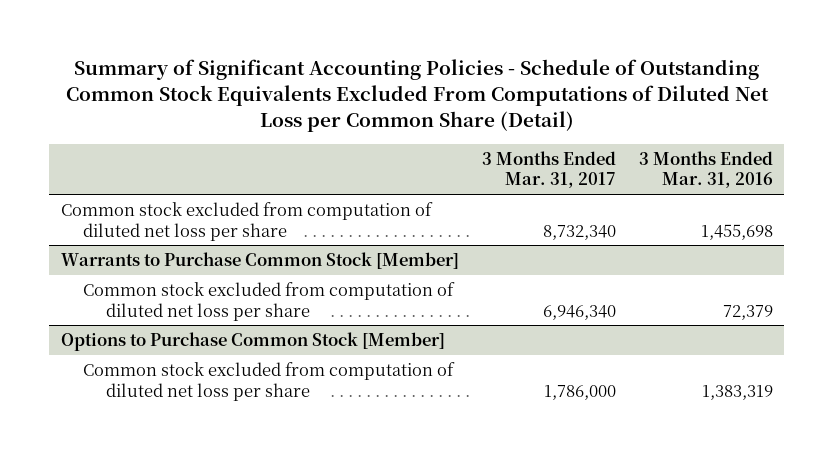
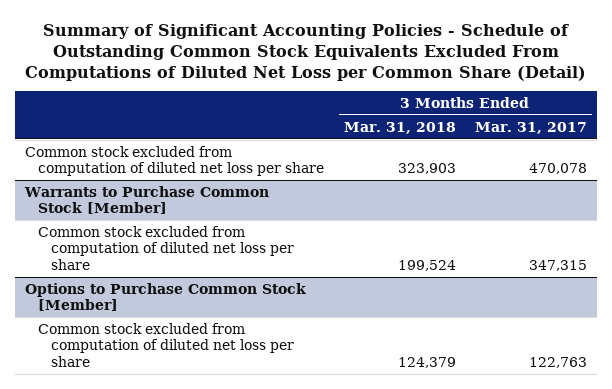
- | 3 Months Ended Mar. 31, 2017 | 3 Months Ended Mar. 31, 2016
+ | 3 Months Ended Mar. 31, 2018 | 3 Months Ended Mar. 31, 2017
- Common stock excluded from computation of diluted net loss per share | 8,732,340 | 1,455,698
+ Common stock excluded from computation of diluted net loss per share | 323,903 | 470,078
@ Warrants to Purchase Common Stock [Member]
- Common stock excluded from computation of diluted net loss per share | 6,946,340 | 72,379
+ Common stock excluded from computation of diluted net loss per share | 199,524 | 347,315
@ Options to Purchase Common Stock [Member]
- Common stock excluded from computation of diluted net loss per share | 1,786,000 | 1,383,319
+ Common stock excluded from computation of diluted net loss per share | 124,379 | 122,763

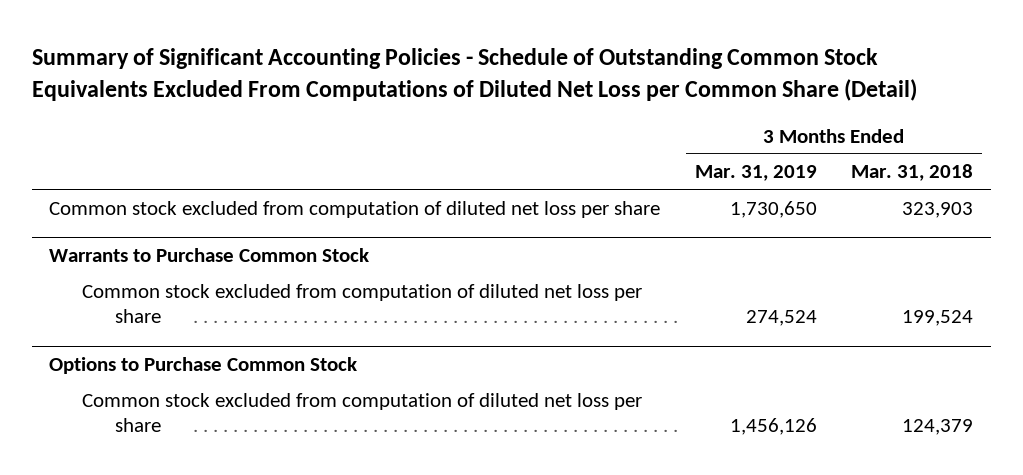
- | 3 Months Ended Mar. 31, 2018 | 3 Months Ended Mar. 31, 2017
+ | 3 Months Ended Mar. 31, 2019 | 3 Months Ended Mar. 31, 2018
- Warrants to Purchase Common Stock [Member]
+ Warrants to Purchase Common Stock
- Options to Purchase Common Stock [Member]
+ Options to Purchase Common Stock

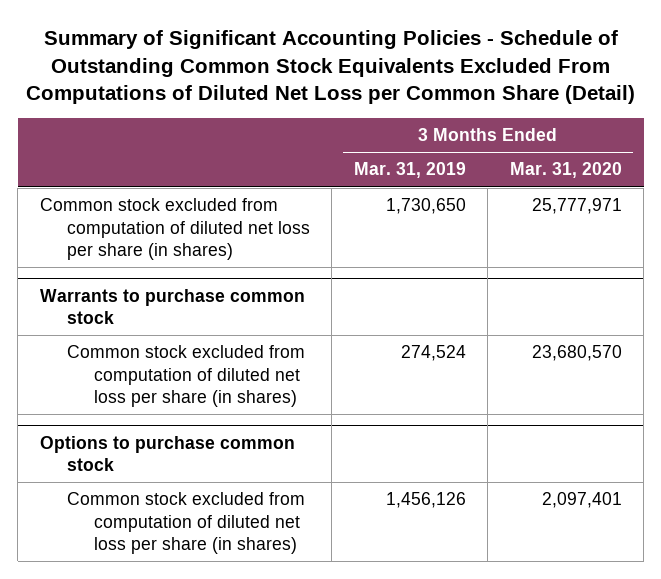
- | 3 Months Ended Mar. 31, 2019 | 3 Months Ended Mar. 31, 2018
+ | 3 Months Ended Mar. 31, 2019 | 3 Months Ended Mar. 31, 2020
- Common stock excluded from computation of diluted net loss per share | 1,730,650 | 323,903
- Warrants to Purchase Common Stock
- Common stock excluded from computation of diluted net loss per share | 274,524 | 199,524
- Options to Purchase Common Stock
- Common stock excluded from computation of diluted net loss per share | 1,456,126 | 124,379
+ Common stock excluded from computation of diluted net loss per share (in shares) | 1,730,650 | 25,777,971
+ Warrants to purchase common stock
+ Common stock excluded from computation of diluted net loss per share (in shares) | 274,524 | 23,680,570
+ Options to purchase common stock
+ Common stock excluded from computation of diluted net loss per share (in shares) | 1,456,126 | 2,097,401

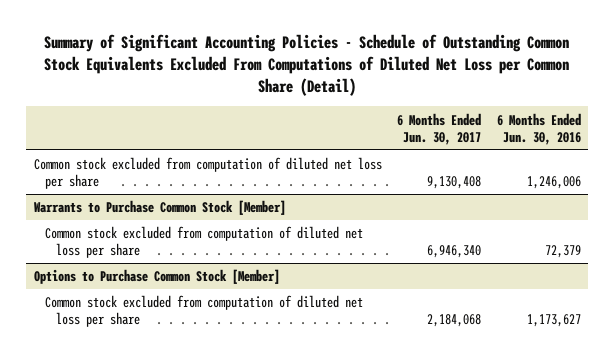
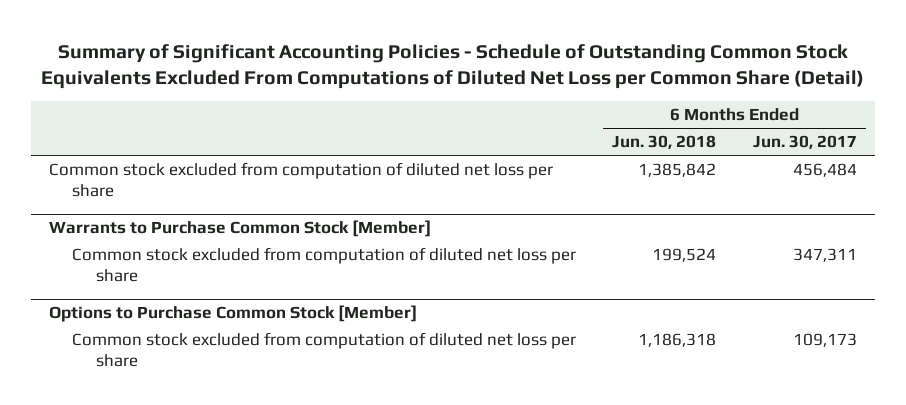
- | 6 Months Ended Jun. 30, 2017 | 6 Months Ended Jun. 30, 2016
+ | 6 Months Ended Jun. 30, 2018 | 6 Months Ended Jun. 30, 2017
- Common stock excluded from computation of diluted net loss per share | 9,130,408 | 1,246,006
+ Common stock excluded from computation of diluted net loss per share | 1,385,842 | 456,484
@ Warrants to Purchase Common Stock [Member]
- Common stock excluded from computation of diluted net loss per share | 6,946,340 | 72,379
+ Common stock excluded from computation of diluted net loss per share | 199,524 | 347,311
@ Options to Purchase Common Stock [Member]
- Common stock excluded from computation of diluted net loss per share | 2,184,068 | 1,173,627
+ Common stock excluded from computation of diluted net loss per share | 1,186,318 | 109,173

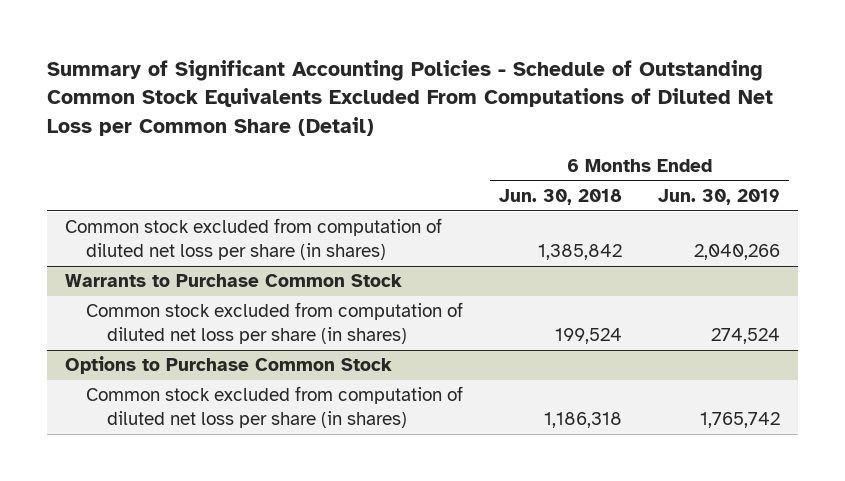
- | 6 Months Ended Jun. 30, 2018 | 6 Months Ended Jun. 30, 2017
+ | 6 Months Ended Jun. 30, 2018 | 6 Months Ended Jun. 30, 2019
- Common stock excluded from computation of diluted net loss per share | 1,385,842 | 456,484
- Warrants to Purchase Common Stock [Member]
- Common stock excluded from computation of diluted net loss per share | 199,524 | 347,311
- Options to Purchase Common Stock [Member]
- Common stock excluded from computation of diluted net loss per share | 1,186,318 | 109,173
+ Common stock excluded from computation of diluted net loss per share (in shares) | 1,385,842 | 2,040,266
+ Warrants to Purchase Common Stock
+ Common stock excluded from computation of diluted net loss per share (in shares) | 199,524 | 274,524
+ Options to Purchase Common Stock
+ Common stock excluded from computation of diluted net loss per share (in shares) | 1,186,318 | 1,765,742

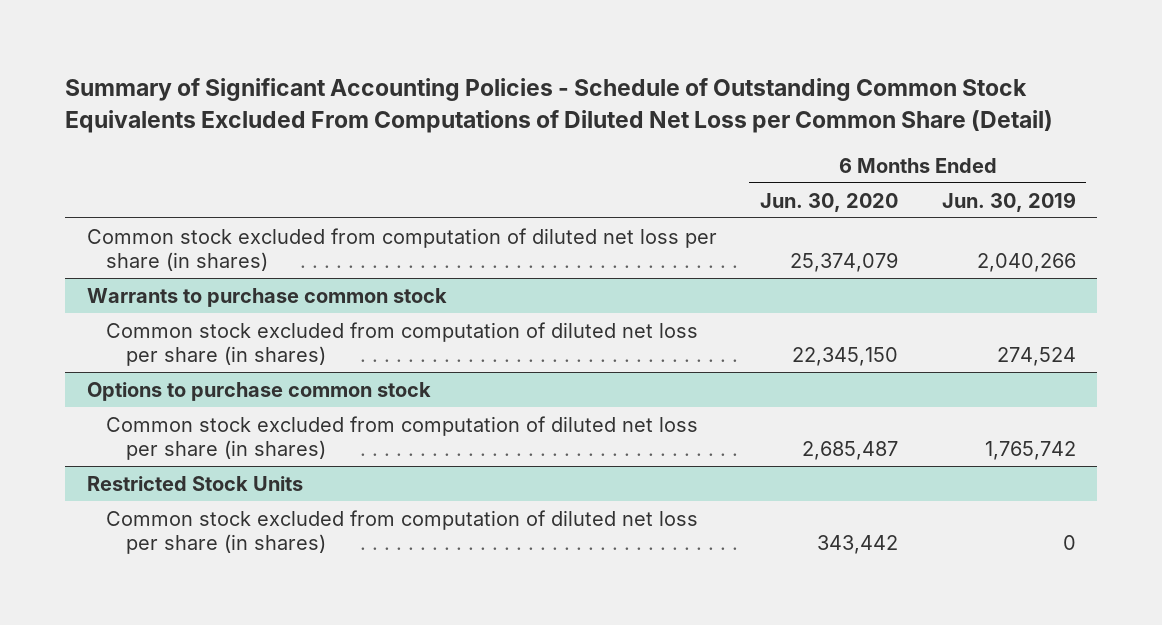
- | 6 Months Ended Jun. 30, 2018 | 6 Months Ended Jun. 30, 2019
+ | 6 Months Ended Jun. 30, 2020 | 6 Months Ended Jun. 30, 2019
- Warrants to Purchase Common Stock
+ Warrants to purchase common stock
- Options to Purchase Common Stock
+ Options to purchase common stock
+ Restricted Stock Units
+ Common stock excluded from computation of diluted net loss per share (in shares) | 343,442 | 0

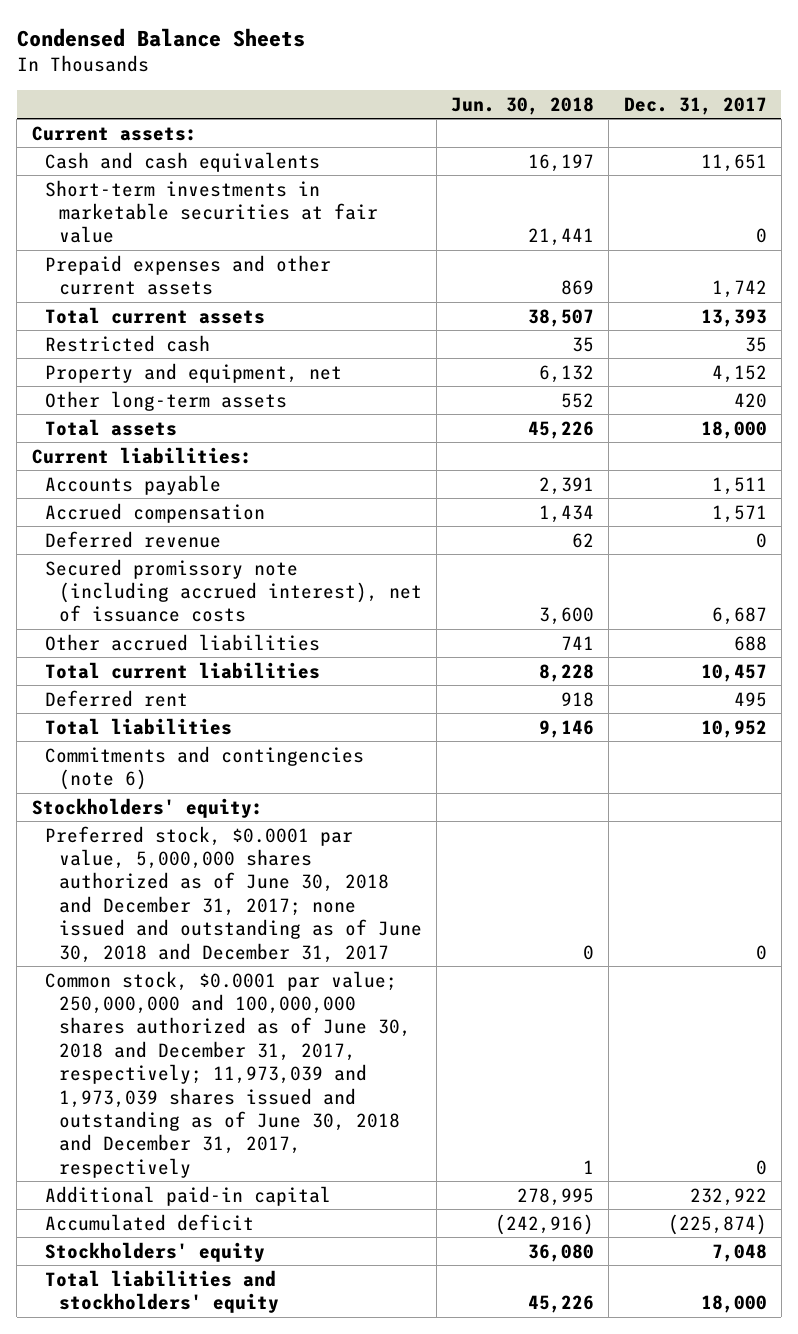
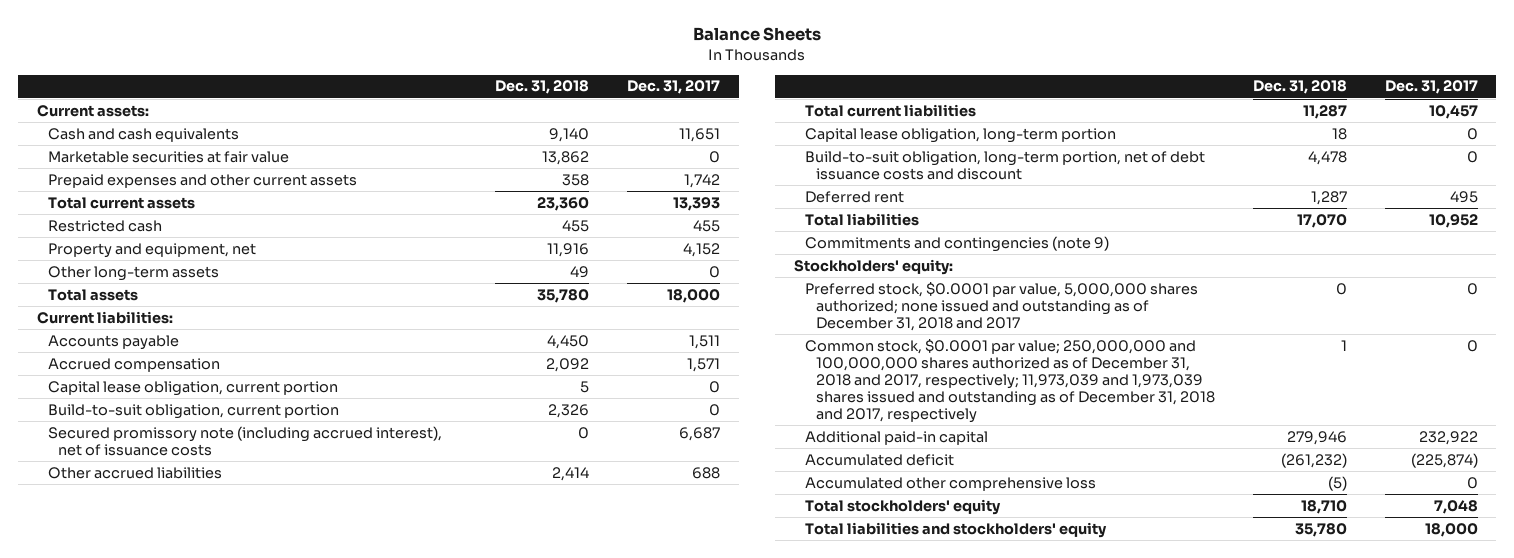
- Condensed Balance Sheets
+ Balance Sheets
- | Jun. 30, 2018 | Dec. 31, 2017
+ | Dec. 31, 2018 | Dec. 31, 2017
- Short-term investments in marketable securities at fair value | 21,441 | 0
+ Marketable securities at fair value | 13,862 | 0
- Restricted cash | 35 | 35
+ Restricted cash | 455 | 455
- Other long-term assets | 552 | 420
+ Other long-term assets | 49 | 0
- Deferred revenue | 62 | 0
+ Capital lease obligation, current portion | 5 | 0
+ Build-to-suit obligation, current portion | 2,326 | 0
+ Capital lease obligation, long-term portion | 18 | 0
+ Build-to-suit obligation, long-term portion, net of debt issuance costs and discount | 4,478 | 0
- Commitments and contingencies (note 6)
+ Commitments and contingencies (note 9)
- Preferred stock, $0.0001 par value, 5,000,000 shares authorized as of June 30, 2018 and December 31, 2017; none issued and outstanding as of June 30, 2018 and December 31, 2017 | 0 | 0
- Common stock, $0.0001 par value; 250,000,000 and 100,000,000 shares authorized as of June 30, 2018 and December 31, 2017, respectively; 11,973,039 and 1,973,039 shares issued and outstanding as of June 30, 2018 and December 31, 2017, respectively | 1 | 0
+ Preferred stock, $0.0001 par value, 5,000,000 shares authorized; none issued and outstanding as of December 31, 2018 and 2017 | 0 | 0
+ Common stock, $0.0001 par value; 250,000,000 and 100,000,000 shares authorized as of December 31, 2018 and 2017, respectively; 11,973,039 and 1,973,039 shares issued and outstanding as of December 31, 2018 and 2017, respectively | 1 | 0
- Stockholders' equity | 36,080 | 7,048
+ Accumulated other comprehensive loss | (5) | 0
+ Total stockholders' equity | 18,710 | 7,048

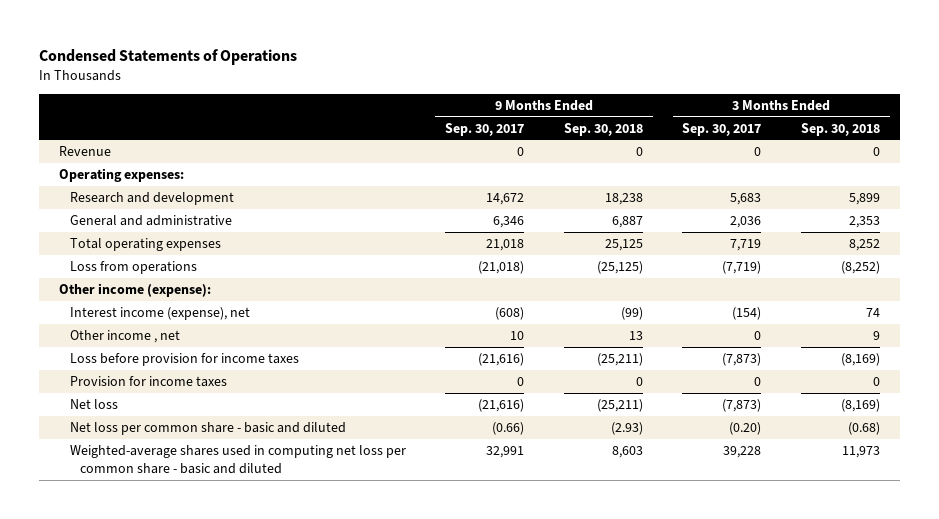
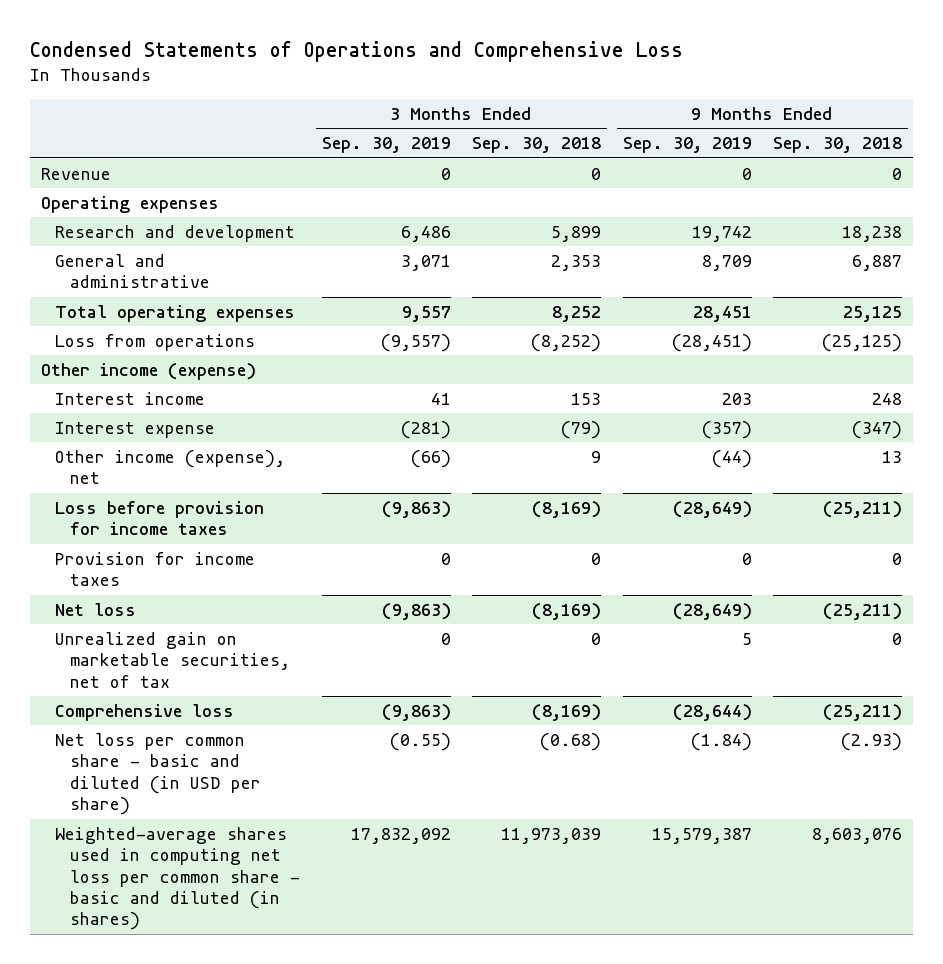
- Condensed Statements of Operations
+ Condensed Statements of Operations and Comprehensive Loss
- | 9 Months Ended Sep. 30, 2017 | 9 Months Ended Sep. 30, 2018 | 3 Months Ended Sep. 30, 2017 | 3 Months Ended Sep. 30, 2018
+ | 3 Months Ended Sep. 30, 2019 | 3 Months Ended Sep. 30, 2018 | 9 Months Ended Sep. 30, 2019 | 9 Months Ended Sep. 30, 2018
- Operating expenses:
+ Operating expenses
- Other income (expense):
- Interest income (expense), net | (608) | (99) | (154) | 74
- Other income , net | 10 | 13 | 0 | 9
+ Other income (expense)
+ Interest income | 41 | 153 | 203 | 248
+ Interest expense | (281) | (79) | (357) | (347)
+ Other income (expense), net | (66) | 9 | (44) | 13
- Net loss per common share - basic and diluted | (0.66) | (2.93) | (0.20) | (0.68)
- Weighted-average shares used in computing net loss per common share - basic and diluted | 32,991 | 8,603 | 39,228 | 11,973
+ Unrealized gain on marketable securities, net of tax | 0 | 0 | 5 | 0
+ Comprehensive loss | (9,863) | (8,169) | (28,644) | (25,211)
+ Net loss per common share - basic and diluted (in USD per share) | (0.55) | (0.68) | (1.84) | (2.93)
+ Weighted-average shares used in computing net loss per common share - basic and diluted (in shares) | 17,832,092 | 11,973,039 | 15,579,387 | 8,603,076

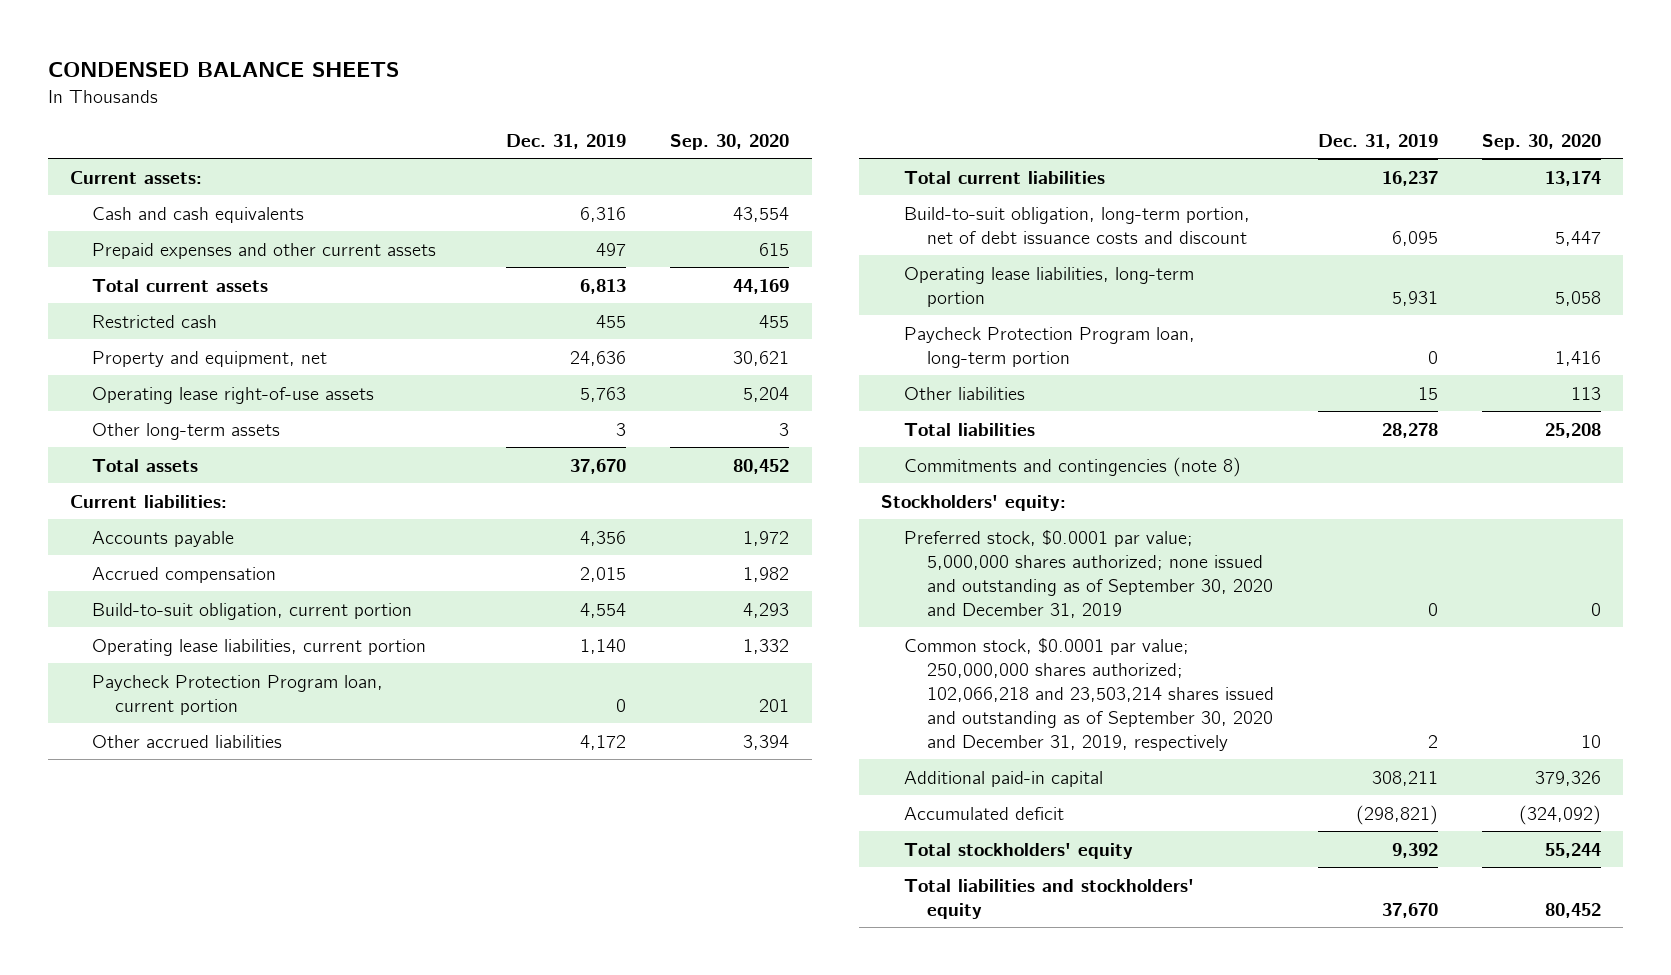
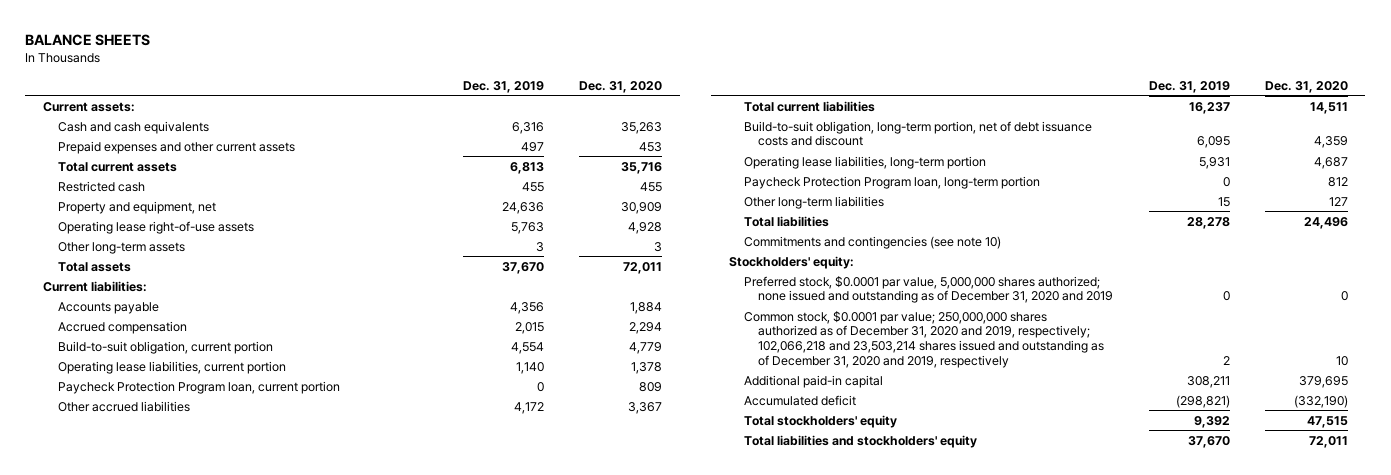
- CONDENSED BALANCE SHEETS
+ BALANCE SHEETS
- | Dec. 31, 2019 | Sep. 30, 2020
+ | Dec. 31, 2019 | Dec. 31, 2020
- Other liabilities | 15 | 113
+ Other long-term liabilities | 15 | 127
- Commitments and contingencies (note 8)
+ Commitments and contingencies (see note 10)
- Preferred stock, $0.0001 par value; 5,000,000 shares authorized; none issued and outstanding as of September 30, 2020 and December 31, 2019 | 0 | 0
- Common stock, $0.0001 par value; 250,000,000 shares authorized; 102,066,218 and 23,503,214 shares issued and outstanding as of September 30, 2020 and December 31, 2019, respectively | 2 | 10
+ Preferred stock, $0.0001 par value, 5,000,000 shares authorized; none issued and outstanding as of December 31, 2020 and 2019 | 0 | 0
+ Common stock, $0.0001 par value; 250,000,000 shares authorized as of December 31, 2020 and 2019, respectively; 102,066,218 and 23,503,214 shares issued and outstanding as of December 31, 2020 and 2019, respectively | 2 | 10

